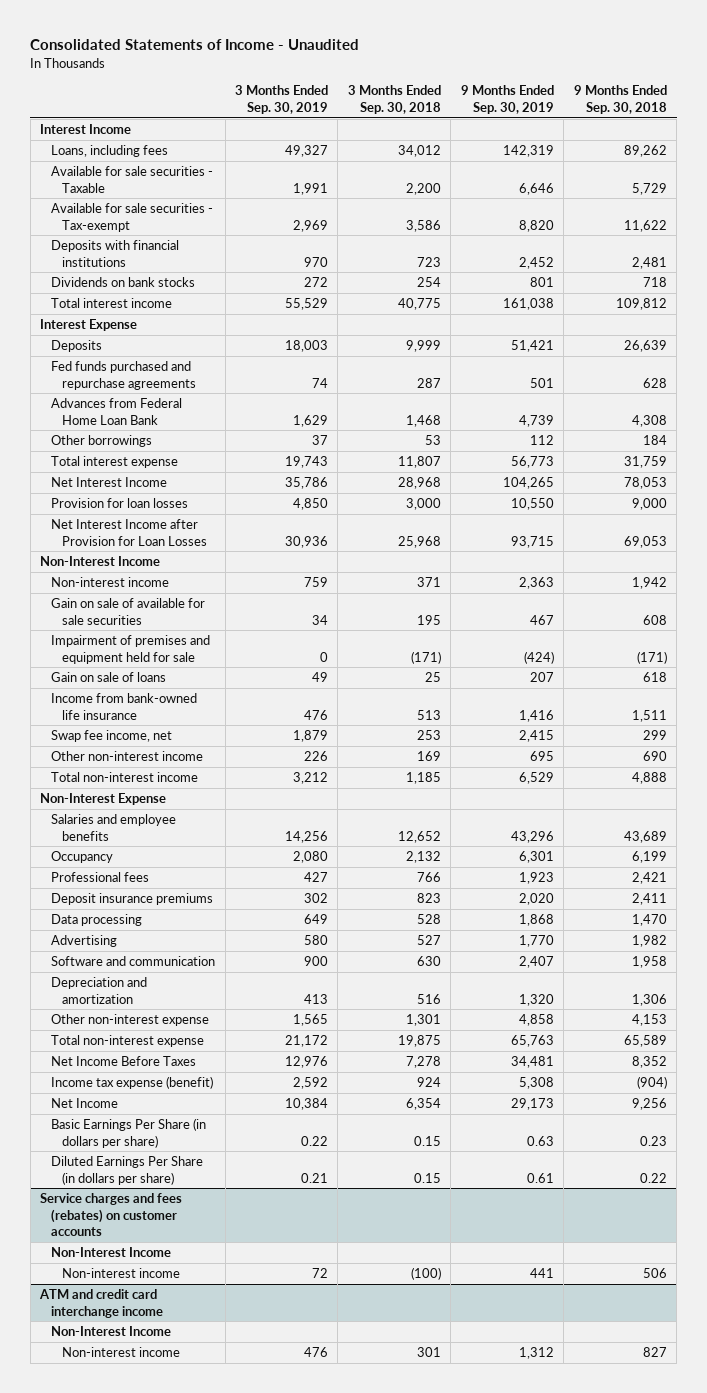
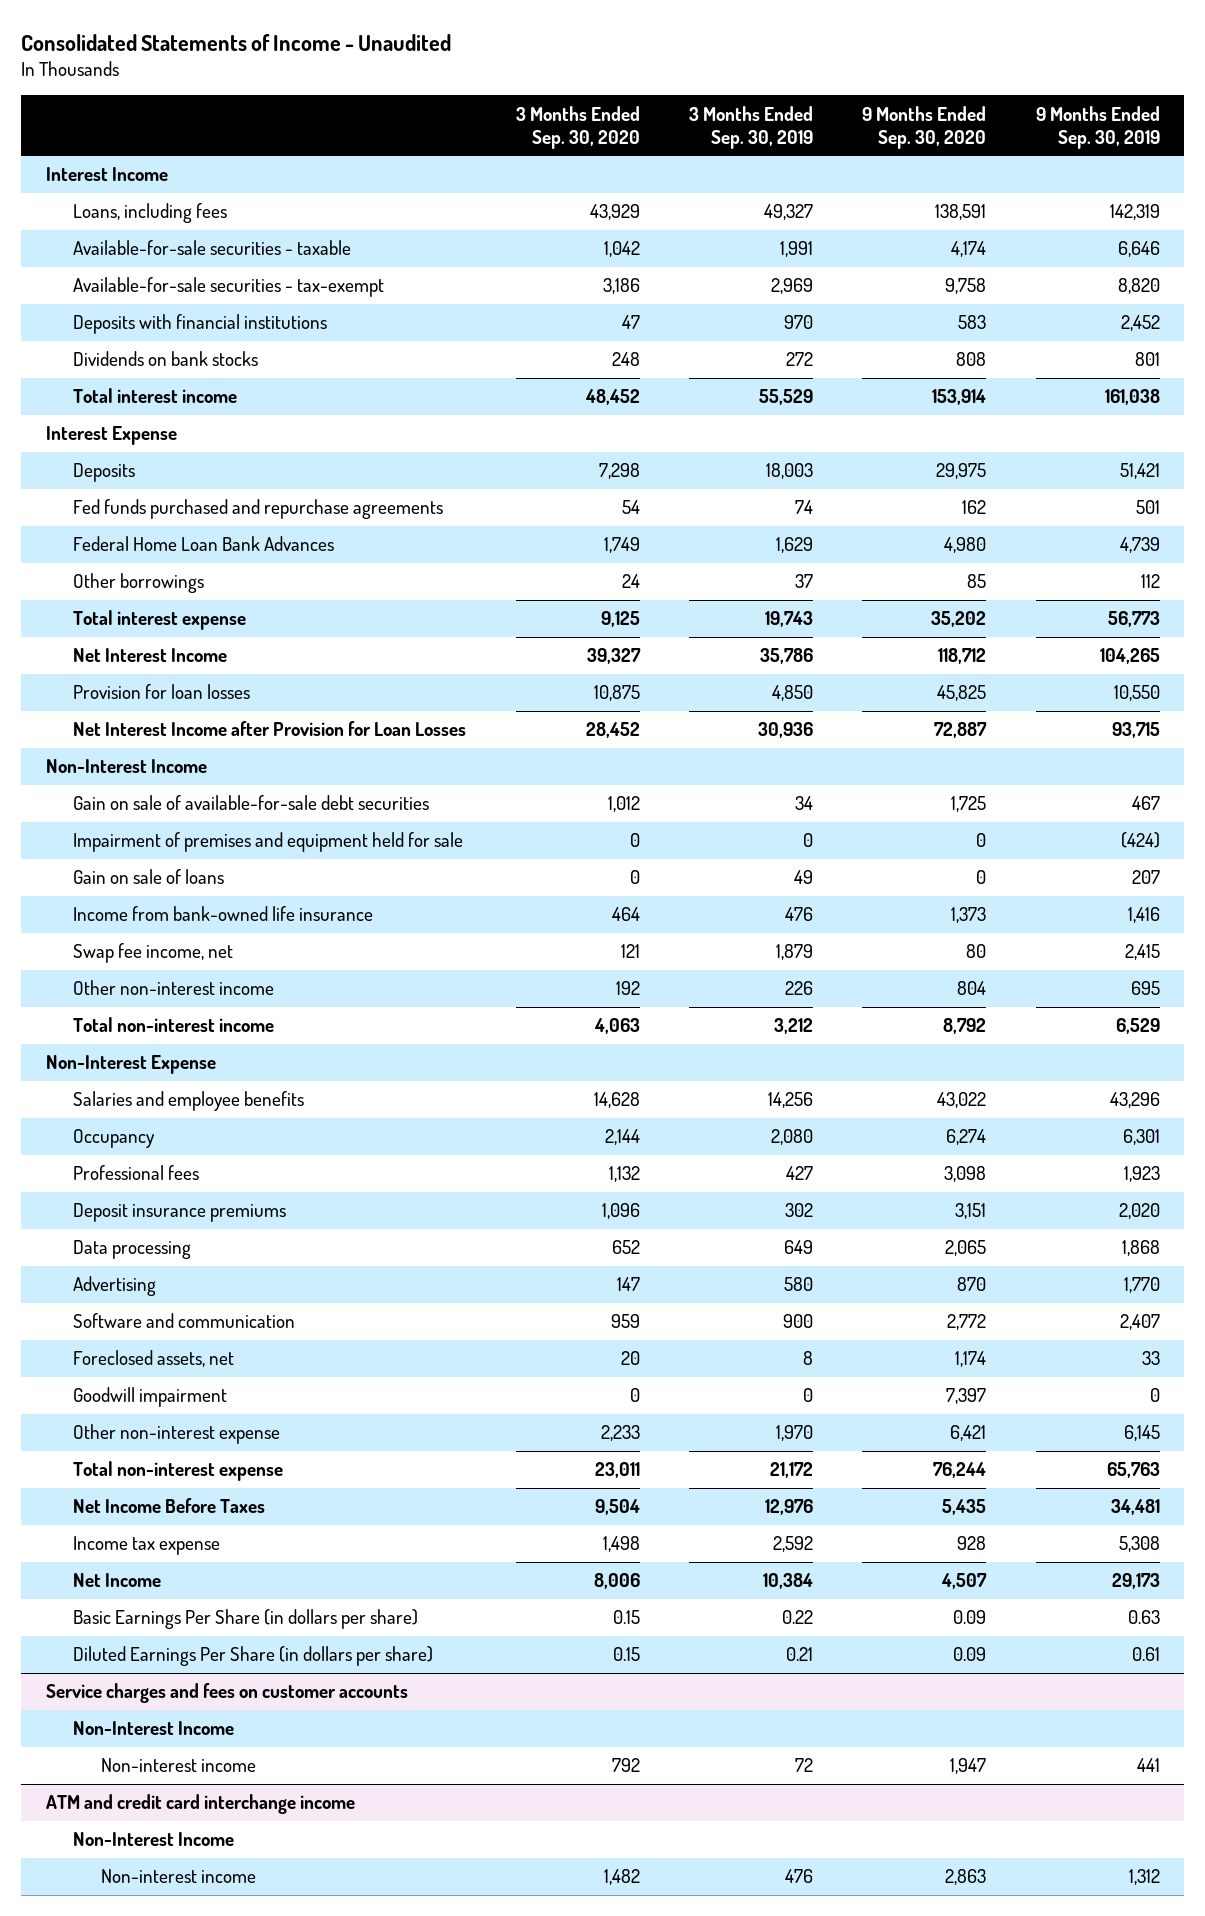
- | 3 Months Ended Sep. 30, 2019 | 3 Months Ended Sep. 30, 2018 | 9 Months Ended Sep. 30, 2019 | 9 Months Ended Sep. 30, 2018
+ | 3 Months Ended Sep. 30, 2020 | 3 Months Ended Sep. 30, 2019 | 9 Months Ended Sep. 30, 2020 | 9 Months Ended Sep. 30, 2019
- Available for sale securities - Taxable | 1,991 | 2,200 | 6,646 | 5,729
- Available for sale securities - Tax-exempt | 2,969 | 3,586 | 8,820 | 11,622
+ Available-for-sale securities - taxable | 1,042 | 1,991 | 4,174 | 6,646
+ Available-for-sale securities - tax-exempt | 3,186 | 2,969 | 9,758 | 8,820
- Advances from Federal Home Loan Bank | 1,629 | 1,468 | 4,739 | 4,308
+ Federal Home Loan Bank Advances | 1,749 | 1,629 | 4,980 | 4,739
- Non-interest income | 759 | 371 | 2,363 | 1,942
- Gain on sale of available for sale securities | 34 | 195 | 467 | 608
+ Gain on sale of available-for-sale debt securities | 1,012 | 34 | 1,725 | 467
- Depreciation and amortization | 413 | 516 | 1,320 | 1,306
- Other non-interest expense | 1,565 | 1,301 | 4,858 | 4,153
+ Foreclosed assets, net | 20 | 8 | 1,174 | 33
+ Goodwill impairment | 0 | 0 | 7,397 | 0
+ Other non-interest expense | 2,233 | 1,970 | 6,421 | 6,145
- Income tax expense (benefit) | 2,592 | 924 | 5,308 | (904)
+ Income tax expense | 1,498 | 2,592 | 928 | 5,308
- Service charges and fees (rebates) on customer accounts
+ Service charges and fees on customer accounts

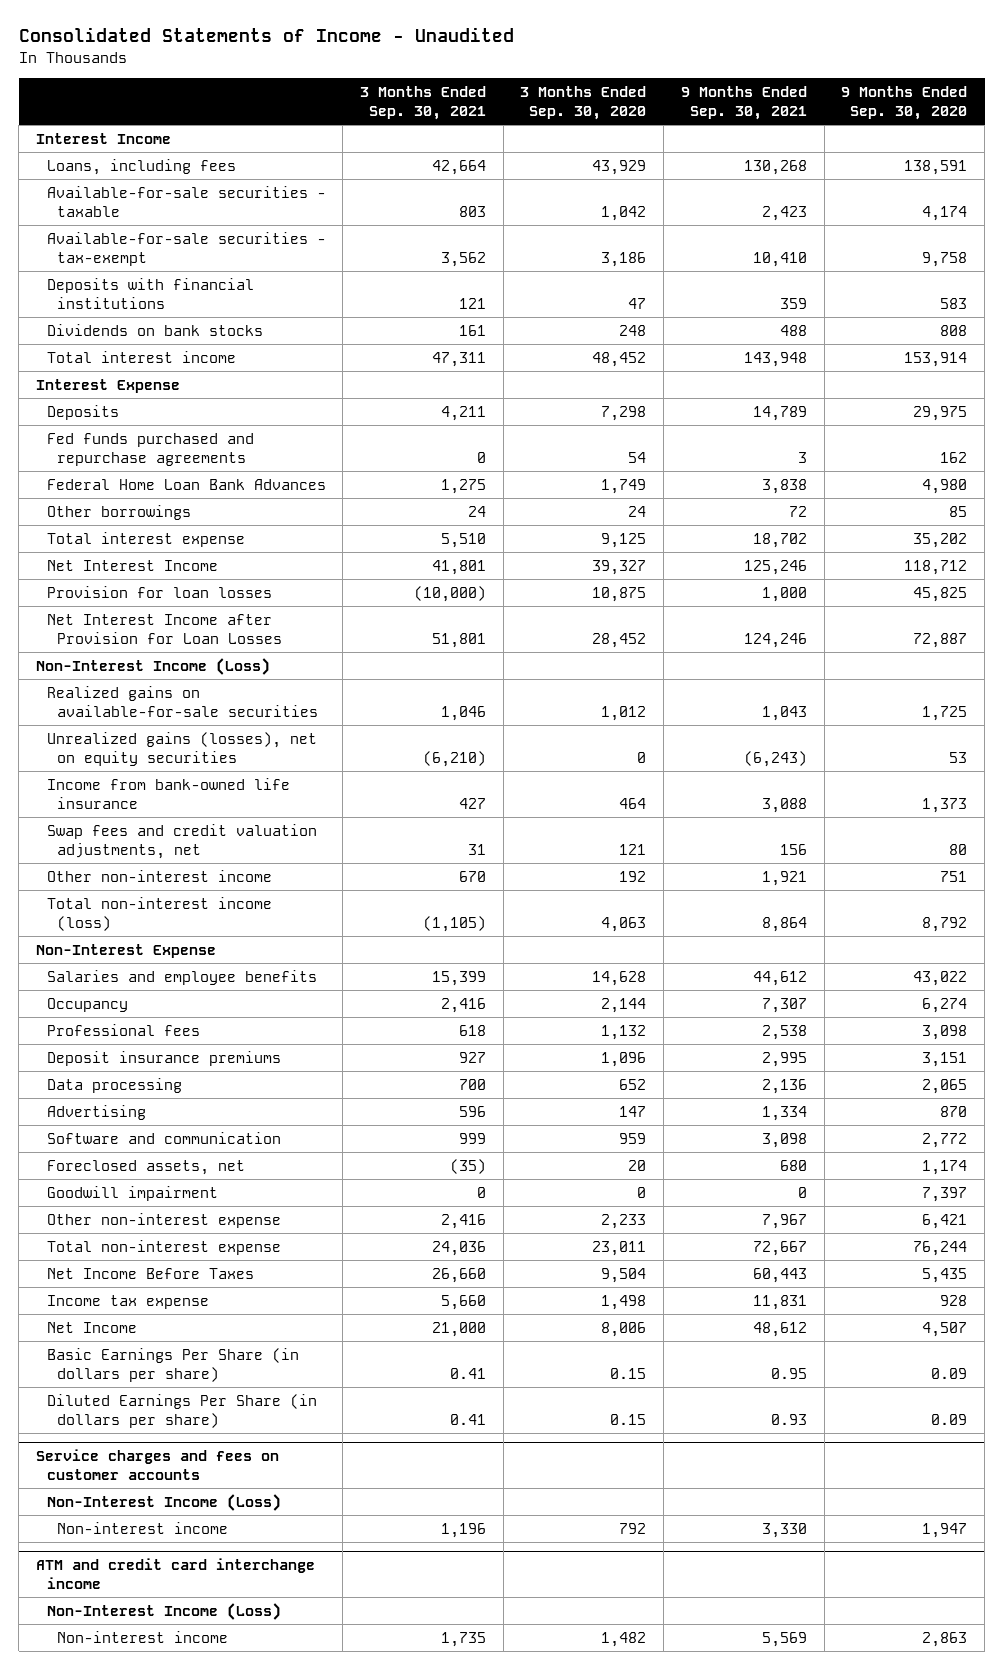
- | 3 Months Ended Sep. 30, 2020 | 3 Months Ended Sep. 30, 2019 | 9 Months Ended Sep. 30, 2020 | 9 Months Ended Sep. 30, 2019
+ | 3 Months Ended Sep. 30, 2021 | 3 Months Ended Sep. 30, 2020 | 9 Months Ended Sep. 30, 2021 | 9 Months Ended Sep. 30, 2020
- Non-Interest Income
- Gain on sale of available-for-sale debt securities | 1,012 | 34 | 1,725 | 467
- Impairment of premises and equipment held for sale | 0 | 0 | 0 | (424)
- Gain on sale of loans | 0 | 49 | 0 | 207
+ Non-Interest Income (Loss)
+ Realized gains on available-for-sale securities | 1,046 | 1,012 | 1,043 | 1,725
+ Unrealized gains (losses), net on equity securities | (6,210) | 0 | (6,243) | 53
- Swap fee income, net | 121 | 1,879 | 80 | 2,415
- Other non-interest income | 192 | 226 | 804 | 695
- Total non-interest income | 4,063 | 3,212 | 8,792 | 6,529
+ Swap fees and credit valuation adjustments, net | 31 | 121 | 156 | 80
+ Other non-interest income | 670 | 192 | 1,921 | 751
+ Total non-interest income (loss) | (1,105) | 4,063 | 8,864 | 8,792
@ Service charges and fees on customer accounts
- Non-Interest Income
+ Non-Interest Income (Loss)
@ ATM and credit card interchange income
- Non-Interest Income
+ Non-Interest Income (Loss)

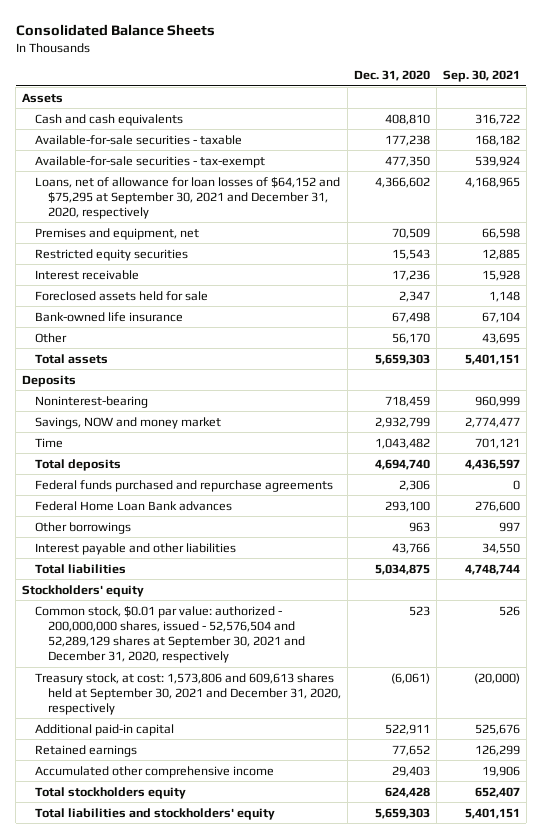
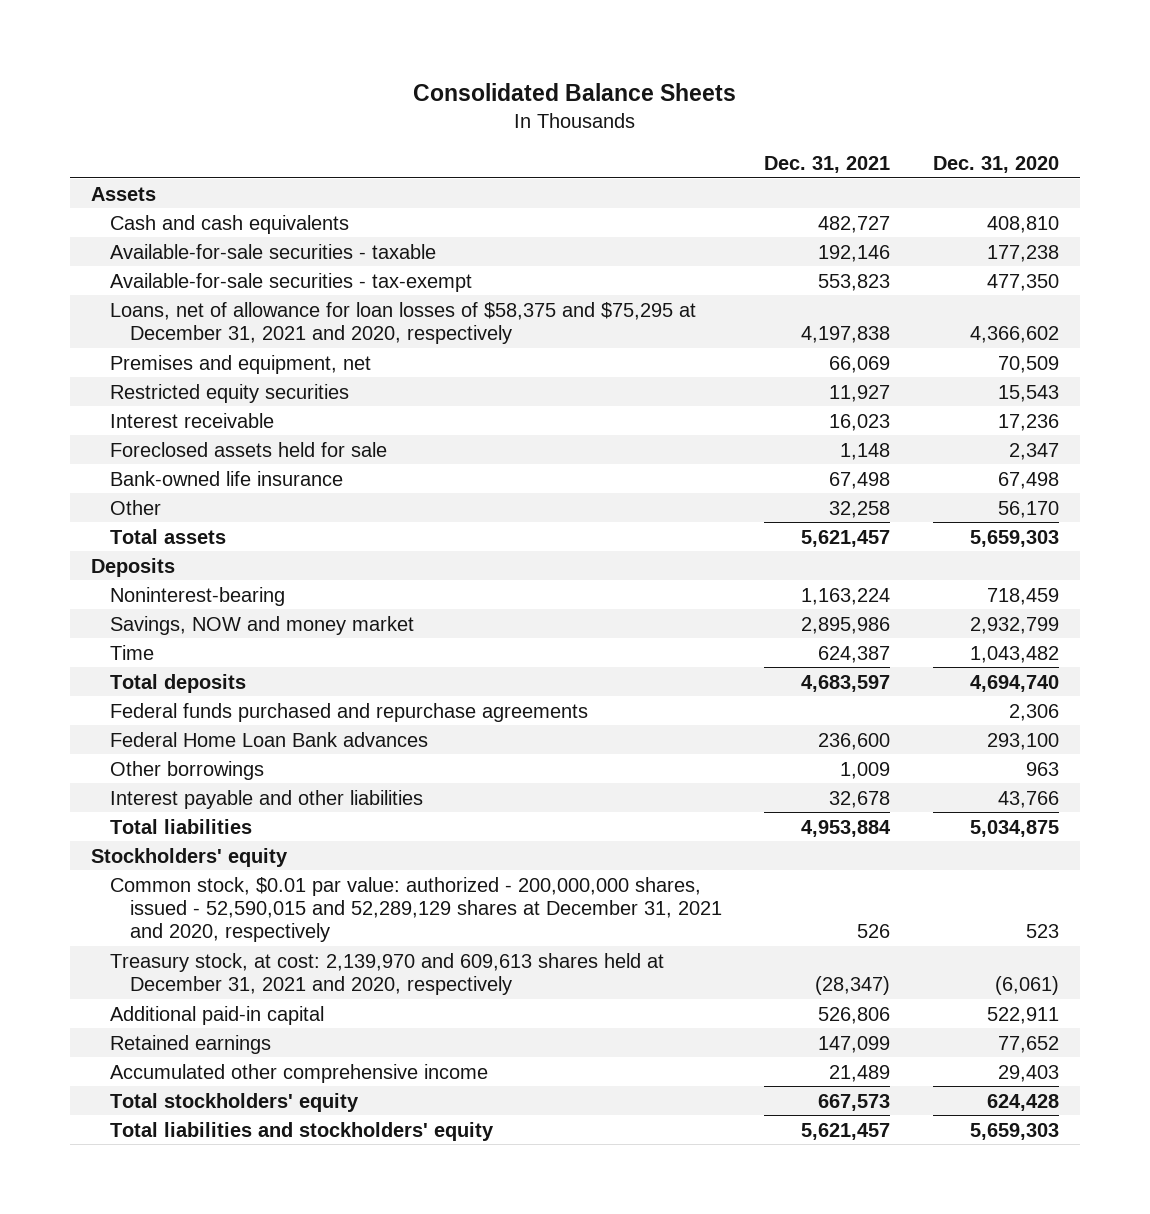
- | Dec. 31, 2020 | Sep. 30, 2021
+ | Dec. 31, 2021 | Dec. 31, 2020
- Loans, net of allowance for loan losses of $64,152 and $75,295 at September 30, 2021 and December 31, 2020, respectively | 4,366,602 | 4,168,965
+ Loans, net of allowance for loan losses of $58,375 and $75,295 at December 31, 2021 and 2020, respectively | 4,197,838 | 4,366,602
- Common stock, $0.01 par value: authorized - 200,000,000 shares, issued - 52,576,504 and 52,289,129 shares at September 30, 2021 and December 31, 2020, respectively | 523 | 526
- Treasury stock, at cost: 1,573,806 and 609,613 shares held at September 30, 2021 and December 31, 2020, respectively | (6,061) | (20,000)
+ Common stock, $0.01 par value: authorized - 200,000,000 shares, issued - 52,590,015 and 52,289,129 shares at December 31, 2021 and 2020, respectively | 526 | 523
+ Treasury stock, at cost: 2,139,970 and 609,613 shares held at December 31, 2021 and 2020, respectively | (28,347) | (6,061)
- Total stockholders equity | 624,428 | 652,407
+ Total stockholders' equity | 667,573 | 624,428

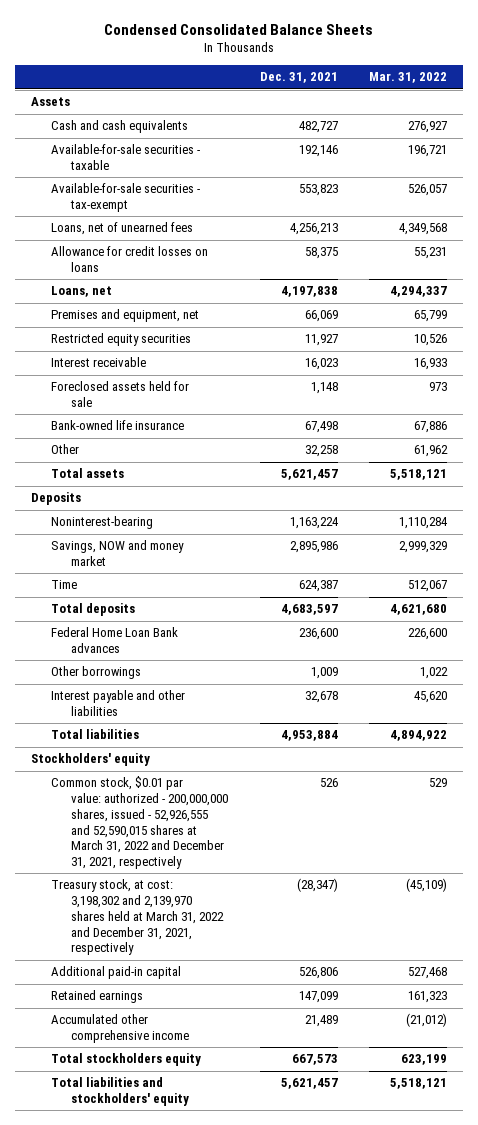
- Consolidated Balance Sheets
+ Condensed Consolidated Balance Sheets
- | Dec. 31, 2021 | Dec. 31, 2020
+ | Dec. 31, 2021 | Mar. 31, 2022
- Loans, net of allowance for loan losses of $58,375 and $75,295 at December 31, 2021 and 2020, respectively | 4,197,838 | 4,366,602
+ Loans, net of unearned fees | 4,256,213 | 4,349,568
+ Allowance for credit losses on loans | 58,375 | 55,231
+ Loans, net | 4,197,838 | 4,294,337
- Federal funds purchased and repurchase agreements | | 2,306
- Common stock, $0.01 par value: authorized - 200,000,000 shares, issued - 52,590,015 and 52,289,129 shares at December 31, 2021 and 2020, respectively | 526 | 523
- Treasury stock, at cost: 2,139,970 and 609,613 shares held at December 31, 2021 and 2020, respectively | (28,347) | (6,061)
+ Common stock, $0.01 par value: authorized - 200,000,000 shares, issued - 52,926,555 and 52,590,015 shares at March 31, 2022 and December 31, 2021, respectively | 526 | 529
+ Treasury stock, at cost: 3,198,302 and 2,139,970 shares held at March 31, 2022 and December 31, 2021, respectively | (28,347) | (45,109)
- Total stockholders' equity | 667,573 | 624,428
+ Total stockholders equity | 667,573 | 623,199

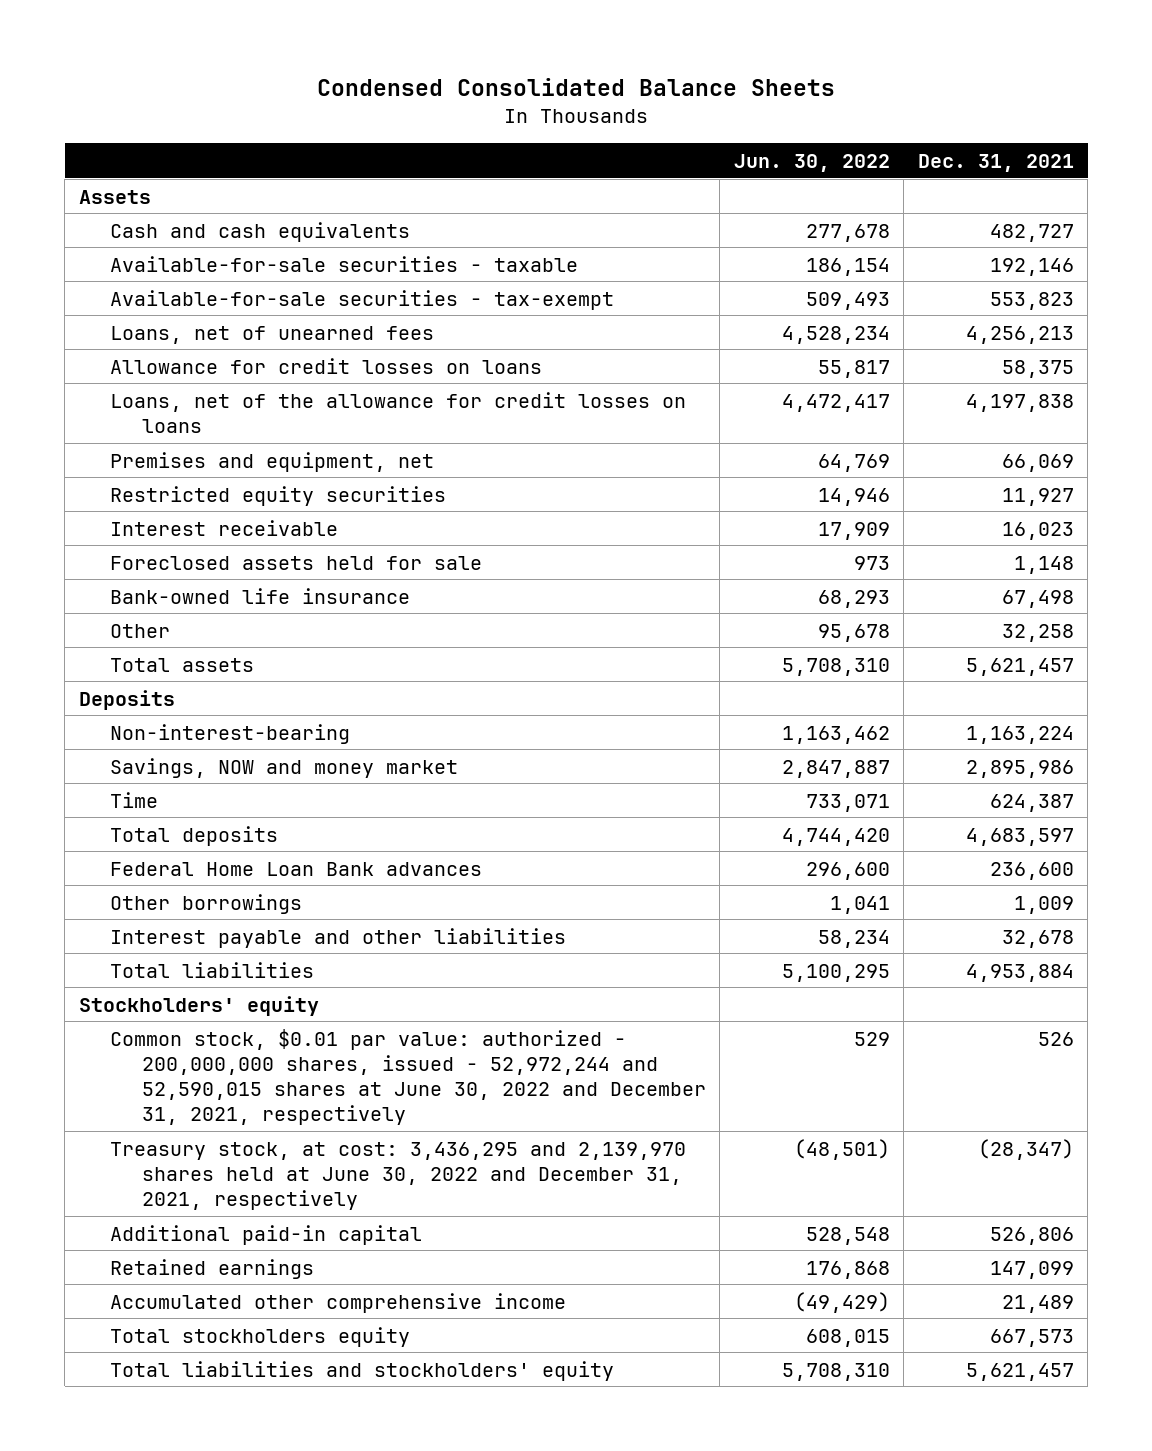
- | Dec. 31, 2021 | Mar. 31, 2022
+ | Jun. 30, 2022 | Dec. 31, 2021
- Loans, net | 4,197,838 | 4,294,337
+ Loans, net of the allowance for credit losses on loans | 4,472,417 | 4,197,838
- Noninterest-bearing | 1,163,224 | 1,110,284
+ Non-interest-bearing | 1,163,462 | 1,163,224
- Common stock, $0.01 par value: authorized - 200,000,000 shares, issued - 52,926,555 and 52,590,015 shares at March 31, 2022 and December 31, 2021, respectively | 526 | 529
- Treasury stock, at cost: 3,198,302 and 2,139,970 shares held at March 31, 2022 and December 31, 2021, respectively | (28,347) | (45,109)
+ Common stock, $0.01 par value: authorized - 200,000,000 shares, issued - 52,972,244 and 52,590,015 shares at June 30, 2022 and December 31, 2021, respectively | 529 | 526
+ Treasury stock, at cost: 3,436,295 and 2,139,970 shares held at June 30, 2022 and December 31, 2021, respectively | (48,501) | (28,347)

